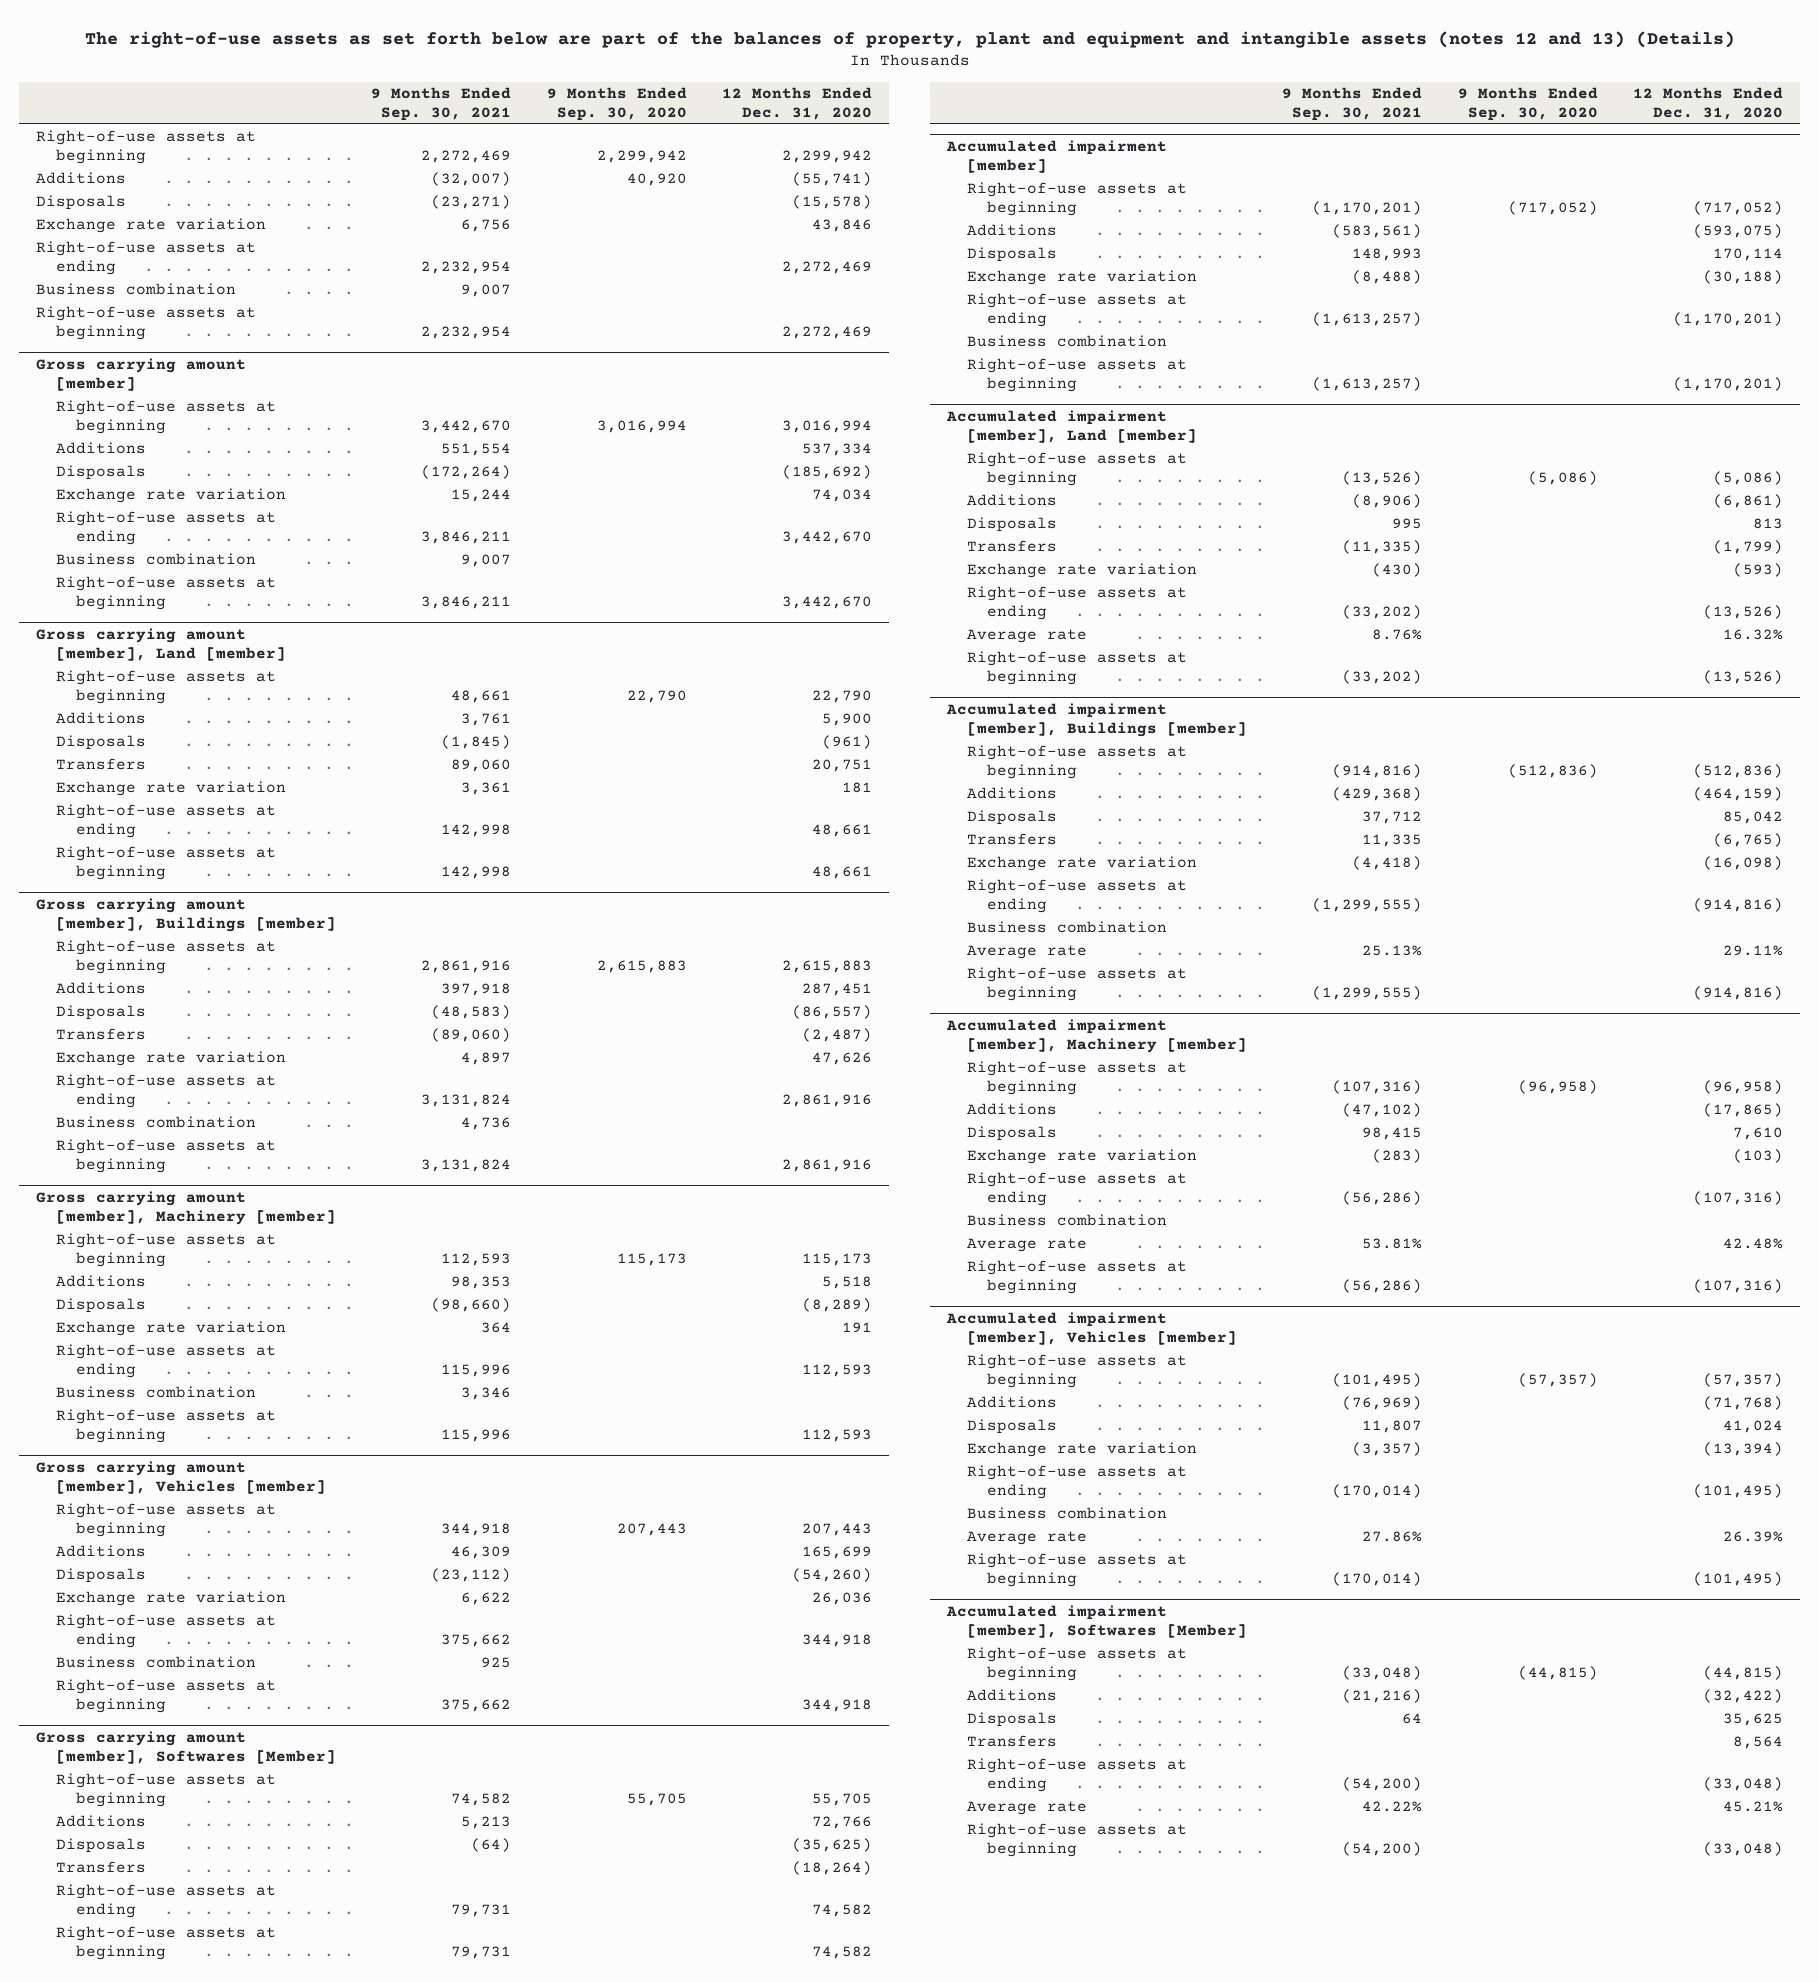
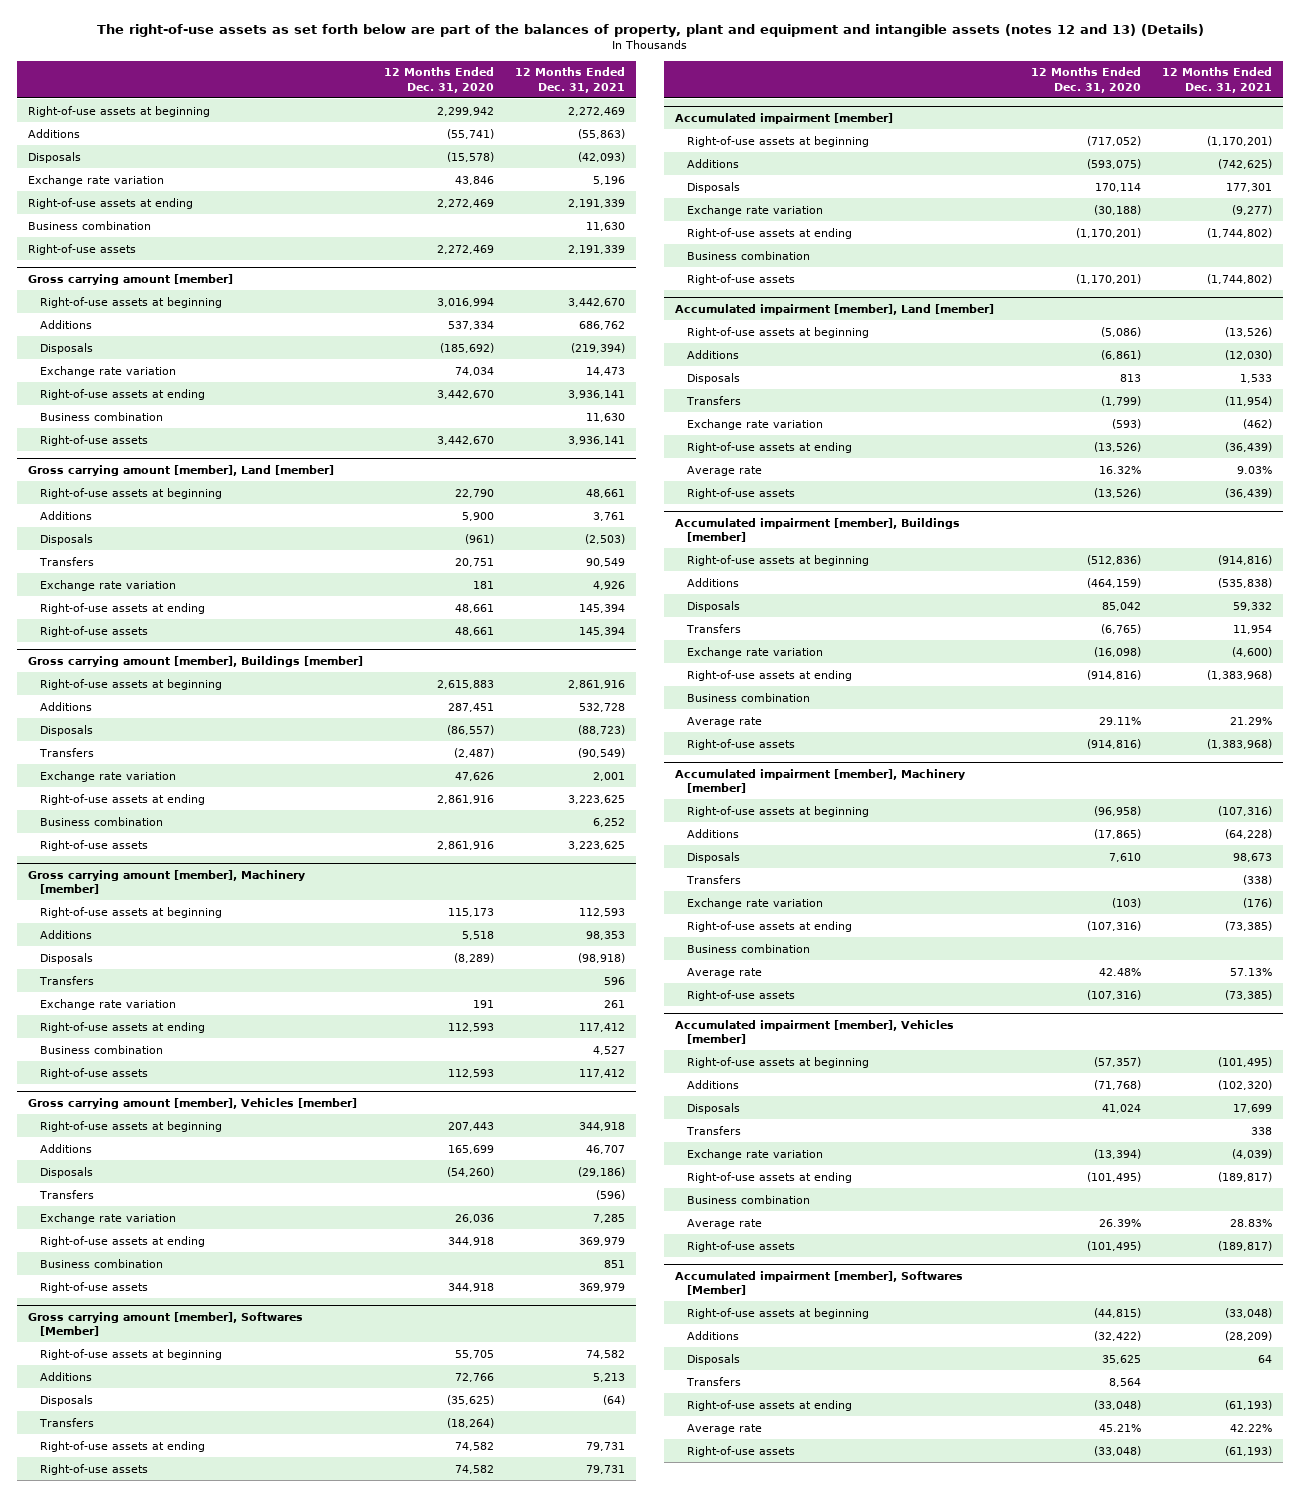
- | 9 Months Ended Sep. 30, 2021 | 9 Months Ended Sep. 30, 2020 | 12 Months Ended Dec. 31, 2020
+ | 12 Months Ended Dec. 31, 2020 | 12 Months Ended Dec. 31, 2021
- Right-of-use assets at beginning | 2,232,954 | | 2,272,469
+ Right-of-use assets | 2,272,469 | 2,191,339
@ Gross carrying amount [member]
- Right-of-use assets at beginning | 3,846,211 | | 3,442,670
+ Right-of-use assets | 3,442,670 | 3,936,141
@ Gross carrying amount [member], Land [member]
- Right-of-use assets at beginning | 142,998 | | 48,661
+ Right-of-use assets | 48,661 | 145,394
@ Gross carrying amount [member], Buildings [member]
- Right-of-use assets at beginning | 3,131,824 | | 2,861,916
+ Right-of-use assets | 2,861,916 | 3,223,625
@ Gross carrying amount [member], Machinery [member]
+ Transfers | | 596
- Right-of-use assets at beginning | 115,996 | | 112,593
+ Right-of-use assets | 112,593 | 117,412
@ Gross carrying amount [member], Vehicles [member]
+ Transfers | | (596)
- Right-of-use assets at beginning | 375,662 | | 344,918
+ Right-of-use assets | 344,918 | 369,979
@ Gross carrying amount [member], Softwares [Member]
- Right-of-use assets at beginning | 79,731 | | 74,582
+ Right-of-use assets | 74,582 | 79,731
@ Accumulated impairment [member]
- Right-of-use assets at beginning | (1,613,257) | | (1,170,201)
+ Right-of-use assets | (1,170,201) | (1,744,802)
@ Accumulated impairment [member], Land [member]
- Right-of-use assets at beginning | (33,202) | | (13,526)
+ Right-of-use assets | (13,526) | (36,439)
@ Accumulated impairment [member], Buildings [member]
- Right-of-use assets at beginning | (1,299,555) | | (914,816)
+ Right-of-use assets | (914,816) | (1,383,968)
@ Accumulated impairment [member], Machinery [member]
+ Transfers | | (338)
- Right-of-use assets at beginning | (56,286) | | (107,316)
+ Right-of-use assets | (107,316) | (73,385)
@ Accumulated impairment [member], Vehicles [member]
+ Transfers | | 338
- Right-of-use assets at beginning | (170,014) | | (101,495)
+ Right-of-use assets | (101,495) | (189,817)
@ Accumulated impairment [member], Softwares [Member]
- Right-of-use assets at beginning | (54,200) | | (33,048)
+ Right-of-use assets | (33,048) | (61,193)

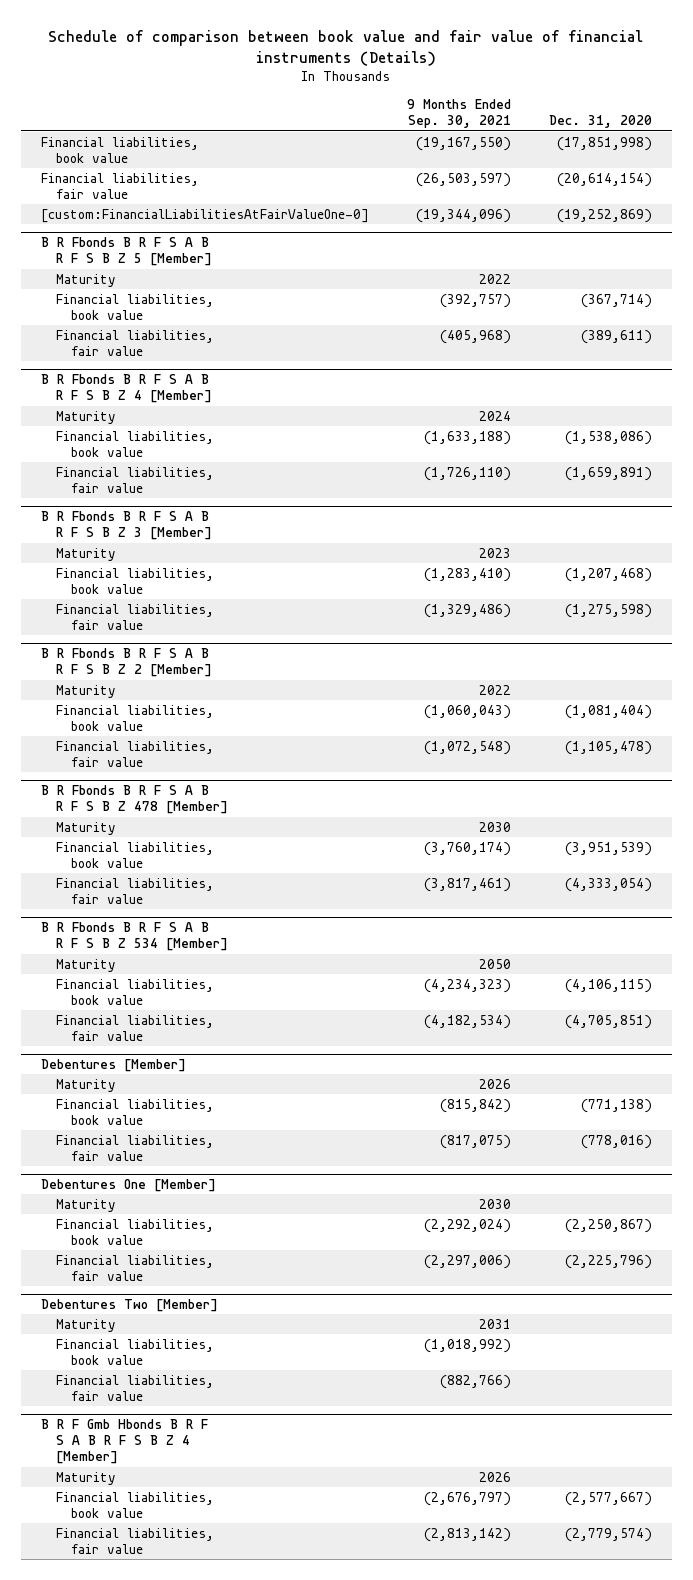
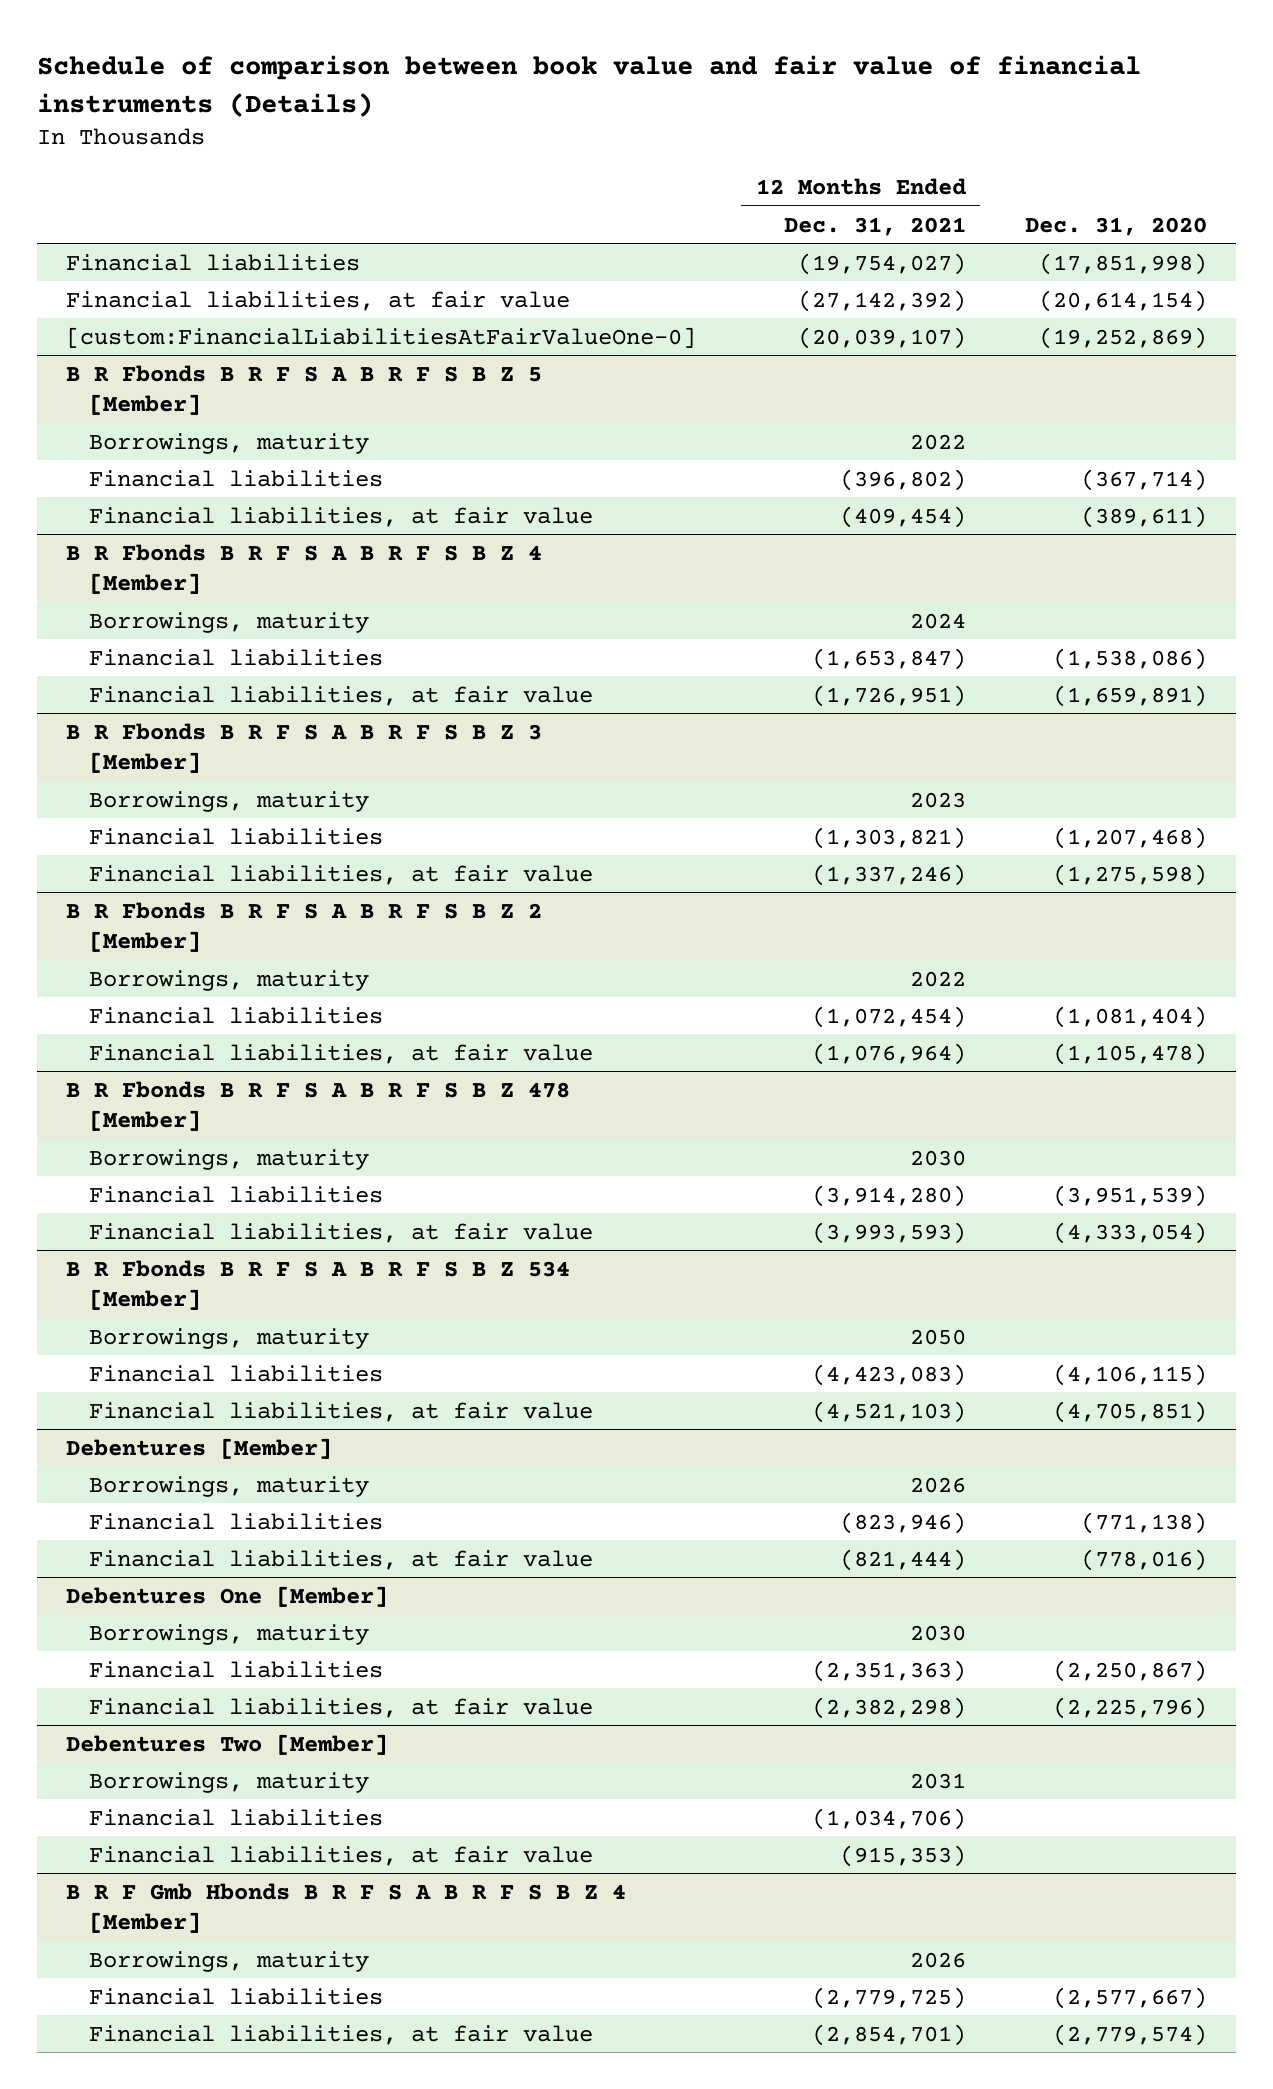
- | 9 Months Ended Sep. 30, 2021 | Dec. 31, 2020
+ | 12 Months Ended Dec. 31, 2021 | Dec. 31, 2020
- Financial liabilities, book value | (19,167,550) | (17,851,998)
- Financial liabilities, fair value | (26,503,597) | (20,614,154)
+ Financial liabilities | (19,754,027) | (17,851,998)
+ Financial liabilities, at fair value | (27,142,392) | (20,614,154)
@ B R Fbonds B R F S A B R F S B Z 5 [Member]
- Maturity | 2022 |
- Financial liabilities, book value | (392,757) | (367,714)
- Financial liabilities, fair value | (405,968) | (389,611)
+ Borrowings, maturity | 2022 |
+ Financial liabilities | (396,802) | (367,714)
+ Financial liabilities, at fair value | (409,454) | (389,611)
@ B R Fbonds B R F S A B R F S B Z 4 [Member]
- Maturity | 2024 |
- Financial liabilities, book value | (1,633,188) | (1,538,086)
- Financial liabilities, fair value | (1,726,110) | (1,659,891)
+ Borrowings, maturity | 2024 |
+ Financial liabilities | (1,653,847) | (1,538,086)
+ Financial liabilities, at fair value | (1,726,951) | (1,659,891)
@ B R Fbonds B R F S A B R F S B Z 3 [Member]
- Maturity | 2023 |
- Financial liabilities, book value | (1,283,410) | (1,207,468)
- Financial liabilities, fair value | (1,329,486) | (1,275,598)
+ Borrowings, maturity | 2023 |
+ Financial liabilities | (1,303,821) | (1,207,468)
+ Financial liabilities, at fair value | (1,337,246) | (1,275,598)
@ B R Fbonds B R F S A B R F S B Z 2 [Member]
- Maturity | 2022 |
- Financial liabilities, book value | (1,060,043) | (1,081,404)
- Financial liabilities, fair value | (1,072,548) | (1,105,478)
+ Borrowings, maturity | 2022 |
+ Financial liabilities | (1,072,454) | (1,081,404)
+ Financial liabilities, at fair value | (1,076,964) | (1,105,478)
@ B R Fbonds B R F S A B R F S B Z 478 [Member]
- Maturity | 2030 |
- Financial liabilities, book value | (3,760,174) | (3,951,539)
- Financial liabilities, fair value | (3,817,461) | (4,333,054)
+ Borrowings, maturity | 2030 |
+ Financial liabilities | (3,914,280) | (3,951,539)
+ Financial liabilities, at fair value | (3,993,593) | (4,333,054)
@ B R Fbonds B R F S A B R F S B Z 534 [Member]
- Maturity | 2050 |
- Financial liabilities, book value | (4,234,323) | (4,106,115)
- Financial liabilities, fair value | (4,182,534) | (4,705,851)
+ Borrowings, maturity | 2050 |
+ Financial liabilities | (4,423,083) | (4,106,115)
+ Financial liabilities, at fair value | (4,521,103) | (4,705,851)
@ Debentures [Member]
- Maturity | 2026 |
- Financial liabilities, book value | (815,842) | (771,138)
- Financial liabilities, fair value | (817,075) | (778,016)
+ Borrowings, maturity | 2026 |
+ Financial liabilities | (823,946) | (771,138)
+ Financial liabilities, at fair value | (821,444) | (778,016)
@ Debentures One [Member]
- Maturity | 2030 |
- Financial liabilities, book value | (2,292,024) | (2,250,867)
- Financial liabilities, fair value | (2,297,006) | (2,225,796)
+ Borrowings, maturity | 2030 |
+ Financial liabilities | (2,351,363) | (2,250,867)
+ Financial liabilities, at fair value | (2,382,298) | (2,225,796)
@ Debentures Two [Member]
- Maturity | 2031 |
- Financial liabilities, book value | (1,018,992) |
- Financial liabilities, fair value | (882,766) |
+ Borrowings, maturity | 2031 |
+ Financial liabilities | (1,034,706) |
+ Financial liabilities, at fair value | (915,353) |
@ B R F Gmb Hbonds B R F S A B R F S B Z 4 [Member]
- Maturity | 2026 |
- Financial liabilities, book value | (2,676,797) | (2,577,667)
- Financial liabilities, fair value | (2,813,142) | (2,779,574)
+ Borrowings, maturity | 2026 |
+ Financial liabilities | (2,779,725) | (2,577,667)
+ Financial liabilities, at fair value | (2,854,701) | (2,779,574)

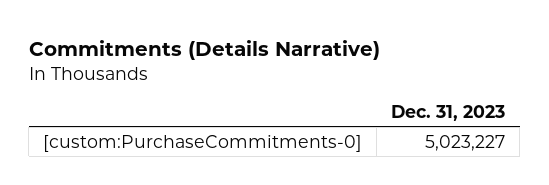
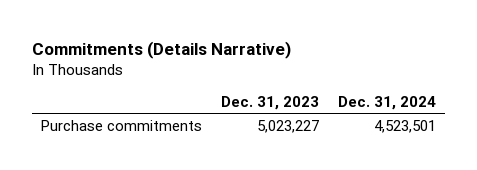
- | Dec. 31, 2023
+ | Dec. 31, 2023 | Dec. 31, 2024
- [custom:PurchaseCommitments-0] | 5,023,227
+ Purchase commitments | 5,023,227 | 4,523,501

